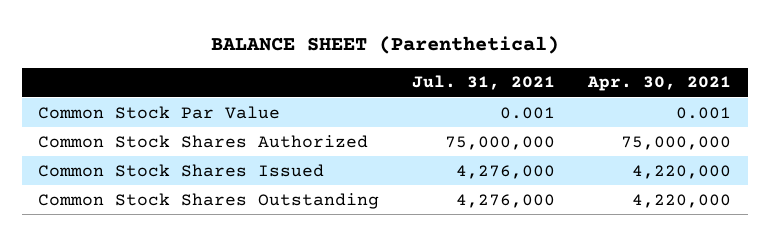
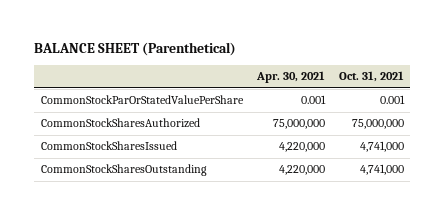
- | Jul. 31, 2021 | Apr. 30, 2021
+ | Apr. 30, 2021 | Oct. 31, 2021
- Common Stock Par Value | 0.001 | 0.001
- Common Stock Shares Authorized | 75,000,000 | 75,000,000
- Common Stock Shares Issued | 4,276,000 | 4,220,000
- Common Stock Shares Outstanding | 4,276,000 | 4,220,000
+ CommonStockParOrStatedValuePerShare | 0.001 | 0.001
+ CommonStockSharesAuthorized | 75,000,000 | 75,000,000
+ CommonStockSharesIssued | 4,220,000 | 4,741,000
+ CommonStockSharesOutstanding | 4,220,000 | 4,741,000

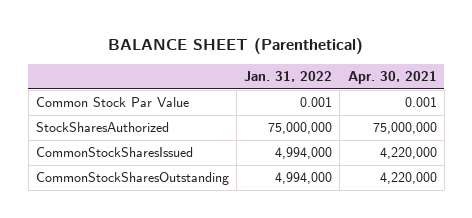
- | Apr. 30, 2021 | Oct. 31, 2021
+ | Jan. 31, 2022 | Apr. 30, 2021
- CommonStockParOrStatedValuePerShare | 0.001 | 0.001
- CommonStockSharesAuthorized | 75,000,000 | 75,000,000
+ Common Stock Par Value | 0.001 | 0.001
+ StockSharesAuthorized | 75,000,000 | 75,000,000

